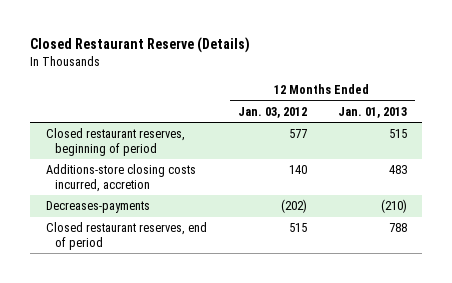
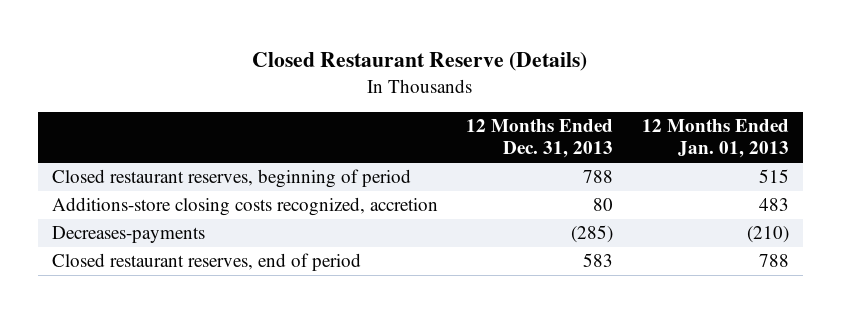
- | 12 Months Ended Jan. 03, 2012 | 12 Months Ended Jan. 01, 2013
+ | 12 Months Ended Dec. 31, 2013 | 12 Months Ended Jan. 01, 2013
- Additions-store closing costs incurred, accretion | 140 | 483
+ Additions-store closing costs recognized, accretion | 80 | 483

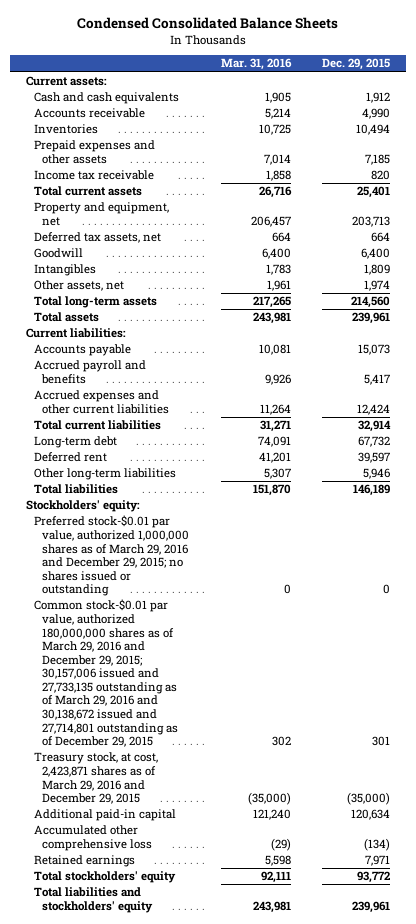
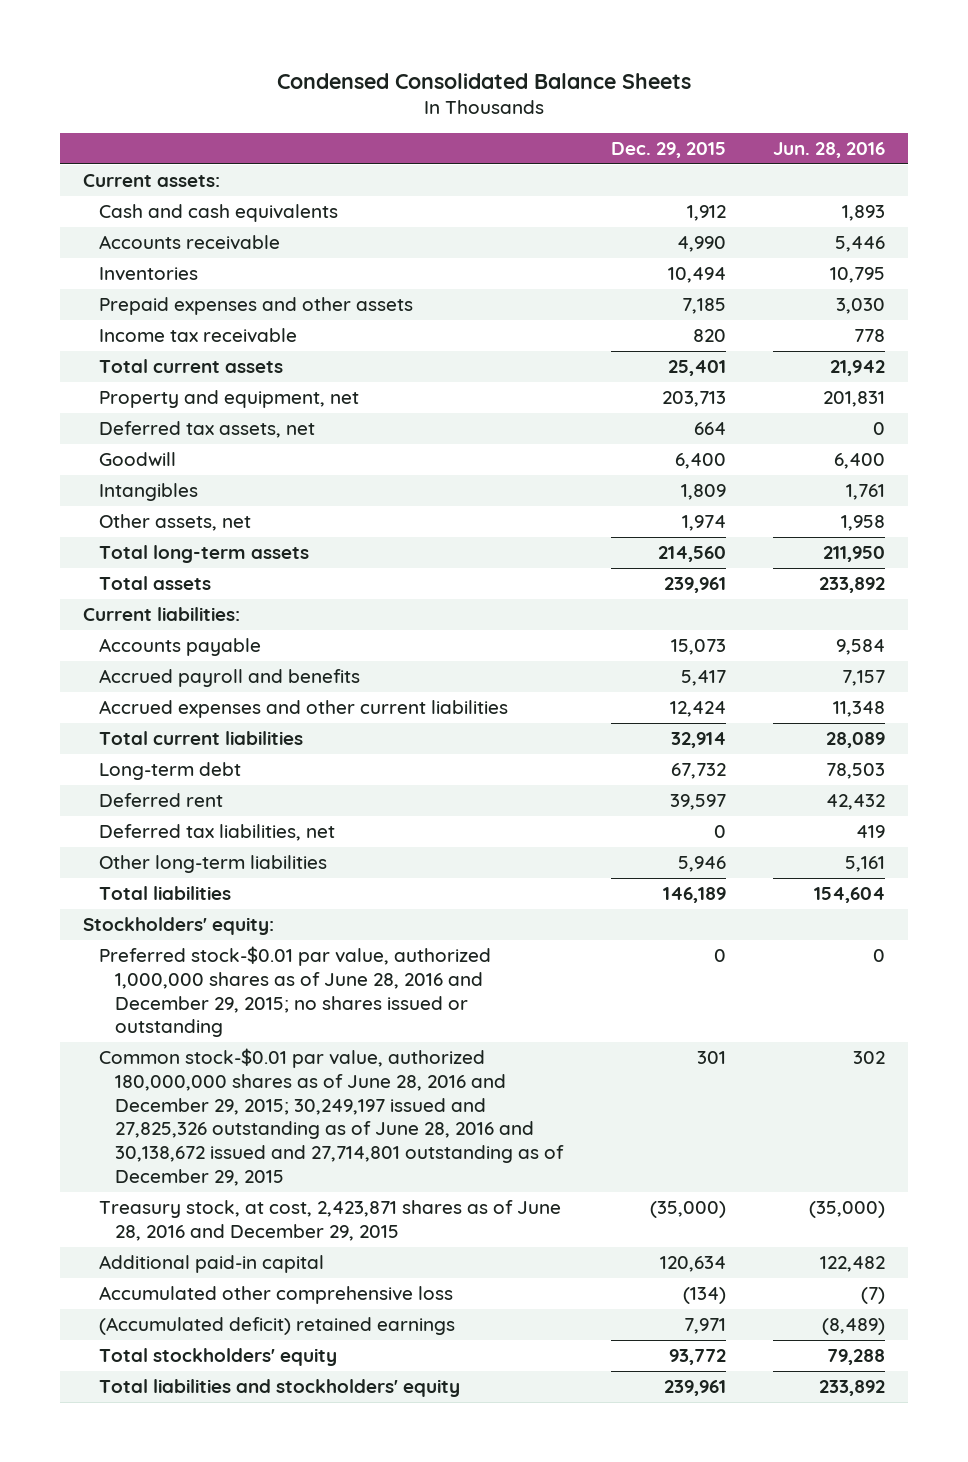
- | Mar. 31, 2016 | Dec. 29, 2015
+ | Dec. 29, 2015 | Jun. 28, 2016
+ Deferred tax liabilities, net | 0 | 419
- Preferred stock-$0.01 par value, authorized 1,000,000 shares as of March 29, 2016 and December 29, 2015; no shares issued or outstanding | 0 | 0
- Common stock-$0.01 par value, authorized 180,000,000 shares as of March 29, 2016 and December 29, 2015; 30,157,006 issued and 27,733,135 outstanding as of March 29, 2016 and 30,138,672 issued and 27,714,801 outstanding as of December 29, 2015 | 302 | 301
- Treasury stock, at cost, 2,423,871 shares as of March 29, 2016 and December 29, 2015 | (35,000) | (35,000)
+ Preferred stock-$0.01 par value, authorized 1,000,000 shares as of June 28, 2016 and December 29, 2015; no shares issued or outstanding | 0 | 0
+ Common stock-$0.01 par value, authorized 180,000,000 shares as of June 28, 2016 and December 29, 2015; 30,249,197 issued and 27,825,326 outstanding as of June 28, 2016 and 30,138,672 issued and 27,714,801 outstanding as of December 29, 2015 | 301 | 302
+ Treasury stock, at cost, 2,423,871 shares as of June 28, 2016 and December 29, 2015 | (35,000) | (35,000)
- Retained earnings | 5,598 | 7,971
+ (Accumulated deficit) retained earnings | 7,971 | (8,489)

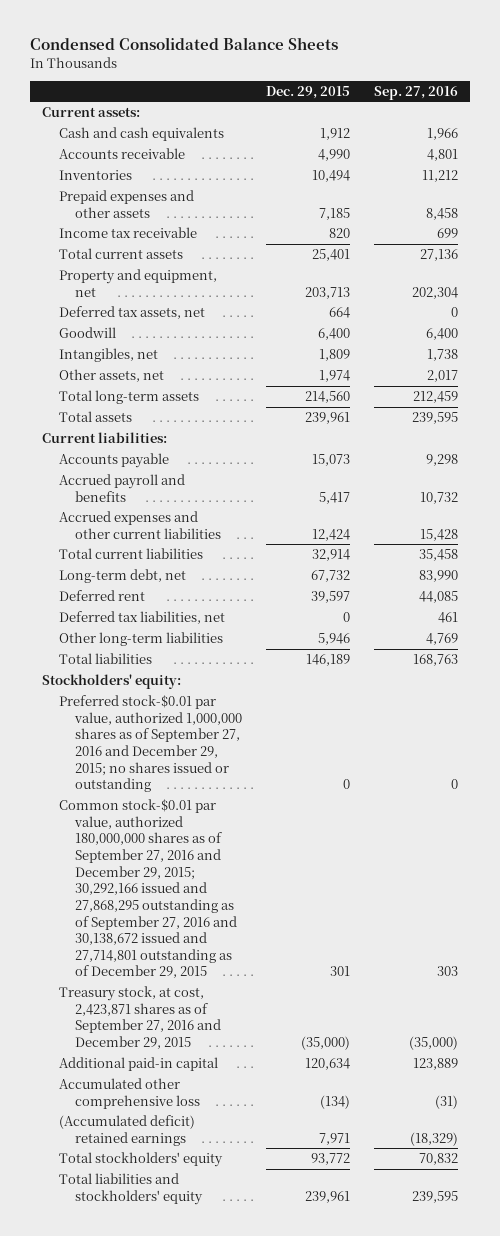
- | Dec. 29, 2015 | Jun. 28, 2016
+ | Dec. 29, 2015 | Sep. 27, 2016
- Intangibles | 1,809 | 1,761
+ Intangibles, net | 1,809 | 1,738
- Long-term debt | 67,732 | 78,503
+ Long-term debt, net | 67,732 | 83,990
- Preferred stock-$0.01 par value, authorized 1,000,000 shares as of June 28, 2016 and December 29, 2015; no shares issued or outstanding | 0 | 0
- Common stock-$0.01 par value, authorized 180,000,000 shares as of June 28, 2016 and December 29, 2015; 30,249,197 issued and 27,825,326 outstanding as of June 28, 2016 and 30,138,672 issued and 27,714,801 outstanding as of December 29, 2015 | 301 | 302
- Treasury stock, at cost, 2,423,871 shares as of June 28, 2016 and December 29, 2015 | (35,000) | (35,000)
+ Preferred stock-$0.01 par value, authorized 1,000,000 shares as of September 27, 2016 and December 29, 2015; no shares issued or outstanding | 0 | 0
+ Common stock-$0.01 par value, authorized 180,000,000 shares as of September 27, 2016 and December 29, 2015; 30,292,166 issued and 27,868,295 outstanding as of September 27, 2016 and 30,138,672 issued and 27,714,801 outstanding as of December 29, 2015 | 301 | 303
+ Treasury stock, at cost, 2,423,871 shares as of September 27, 2016 and December 29, 2015 | (35,000) | (35,000)

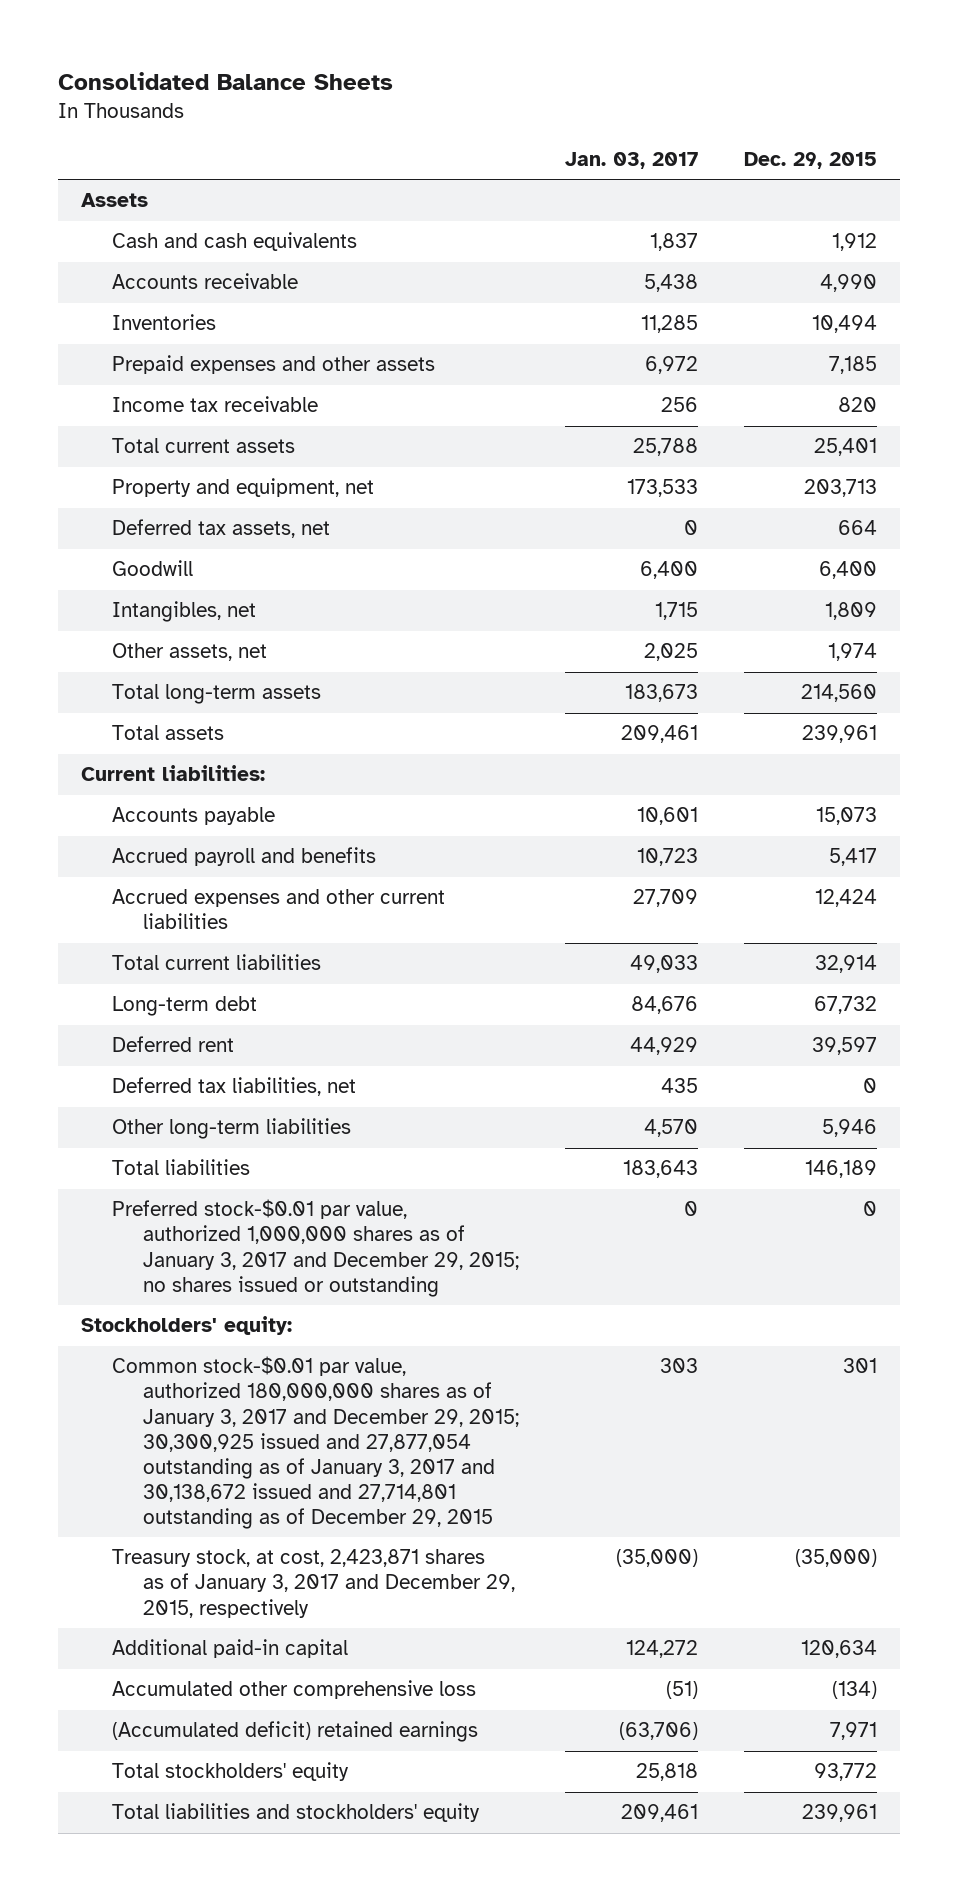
- Condensed Consolidated Balance Sheets
+ Consolidated Balance Sheets
- | Dec. 29, 2015 | Sep. 27, 2016
+ | Jan. 03, 2017 | Dec. 29, 2015
- Current assets:
+ Assets
- Long-term debt, net | 67,732 | 83,990
+ Long-term debt | 84,676 | 67,732
+ Preferred stock-$0.01 par value, authorized 1,000,000 shares as of January 3, 2017 and December 29, 2015; no shares issued or outstanding | 0 | 0
- Preferred stock-$0.01 par value, authorized 1,000,000 shares as of September 27, 2016 and December 29, 2015; no shares issued or outstanding | 0 | 0
- Common stock-$0.01 par value, authorized 180,000,000 shares as of September 27, 2016 and December 29, 2015; 30,292,166 issued and 27,868,295 outstanding as of September 27, 2016 and 30,138,672 issued and 27,714,801 outstanding as of December 29, 2015 | 301 | 303
- Treasury stock, at cost, 2,423,871 shares as of September 27, 2016 and December 29, 2015 | (35,000) | (35,000)
+ Common stock-$0.01 par value, authorized 180,000,000 shares as of January 3, 2017 and December 29, 2015; 30,300,925 issued and 27,877,054 outstanding as of January 3, 2017 and 30,138,672 issued and 27,714,801 outstanding as of December 29, 2015 | 303 | 301
+ Treasury stock, at cost, 2,423,871 shares as of January 3, 2017 and December 29, 2015, respectively | (35,000) | (35,000)

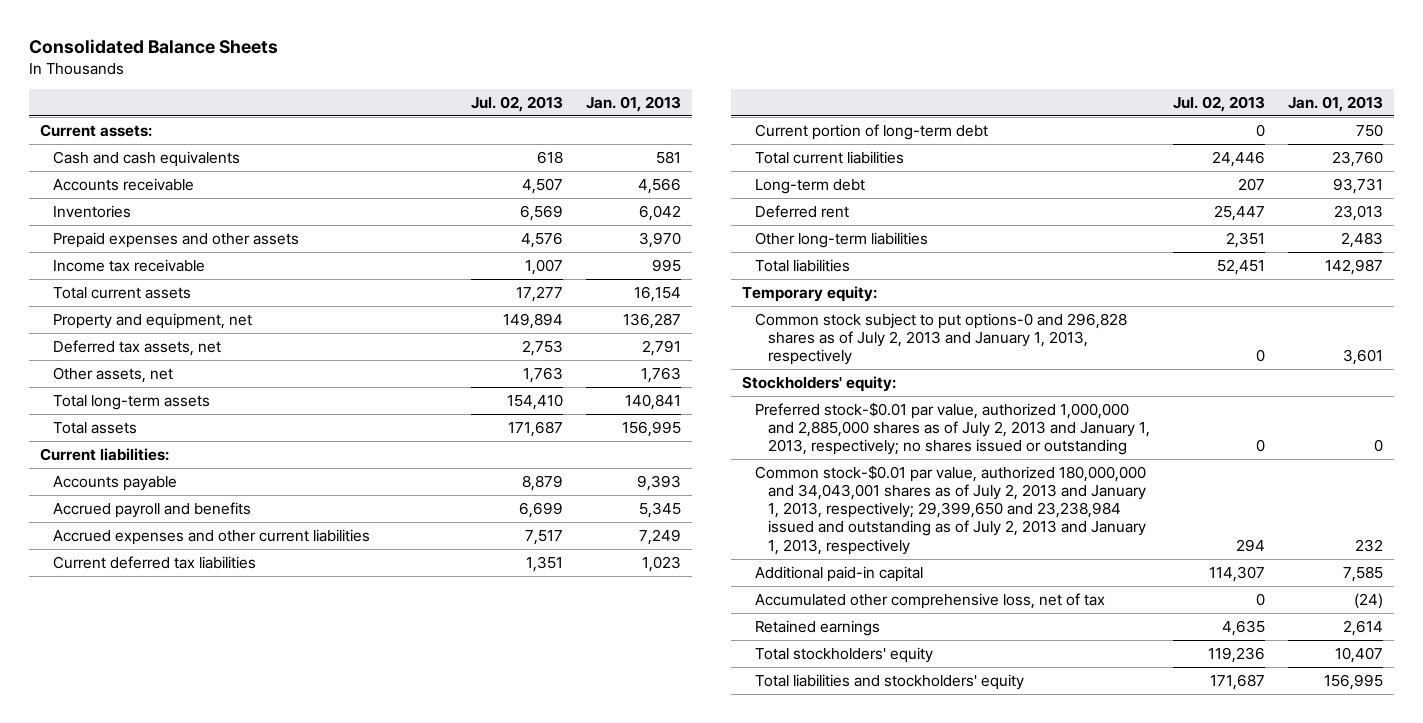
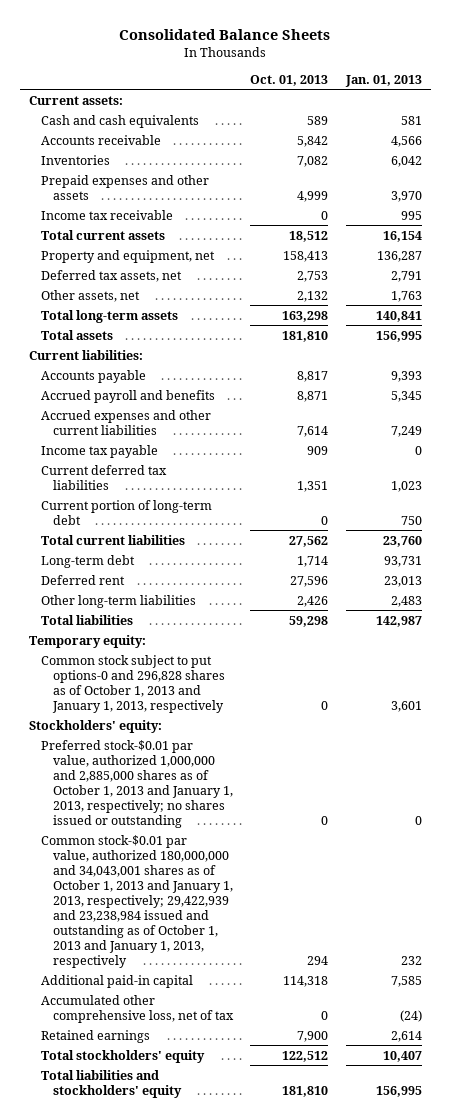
- | Jul. 02, 2013 | Jan. 01, 2013
+ | Oct. 01, 2013 | Jan. 01, 2013
+ Income tax payable | 909 | 0
- Common stock subject to put options-0 and 296,828 shares as of July 2, 2013 and January 1, 2013, respectively | 0 | 3,601
+ Common stock subject to put options-0 and 296,828 shares as of October 1, 2013 and January 1, 2013, respectively | 0 | 3,601
- Preferred stock-$0.01 par value, authorized 1,000,000 and 2,885,000 shares as of July 2, 2013 and January 1, 2013, respectively; no shares issued or outstanding | 0 | 0
- Common stock-$0.01 par value, authorized 180,000,000 and 34,043,001 shares as of July 2, 2013 and January 1, 2013, respectively; 29,399,650 and 23,238,984 issued and outstanding as of July 2, 2013 and January 1, 2013, respectively | 294 | 232
+ Preferred stock-$0.01 par value, authorized 1,000,000 and 2,885,000 shares as of October 1, 2013 and January 1, 2013, respectively; no shares issued or outstanding | 0 | 0
+ Common stock-$0.01 par value, authorized 180,000,000 and 34,043,001 shares as of October 1, 2013 and January 1, 2013, respectively; 29,422,939 and 23,238,984 issued and outstanding as of October 1, 2013 and January 1, 2013, respectively | 294 | 232

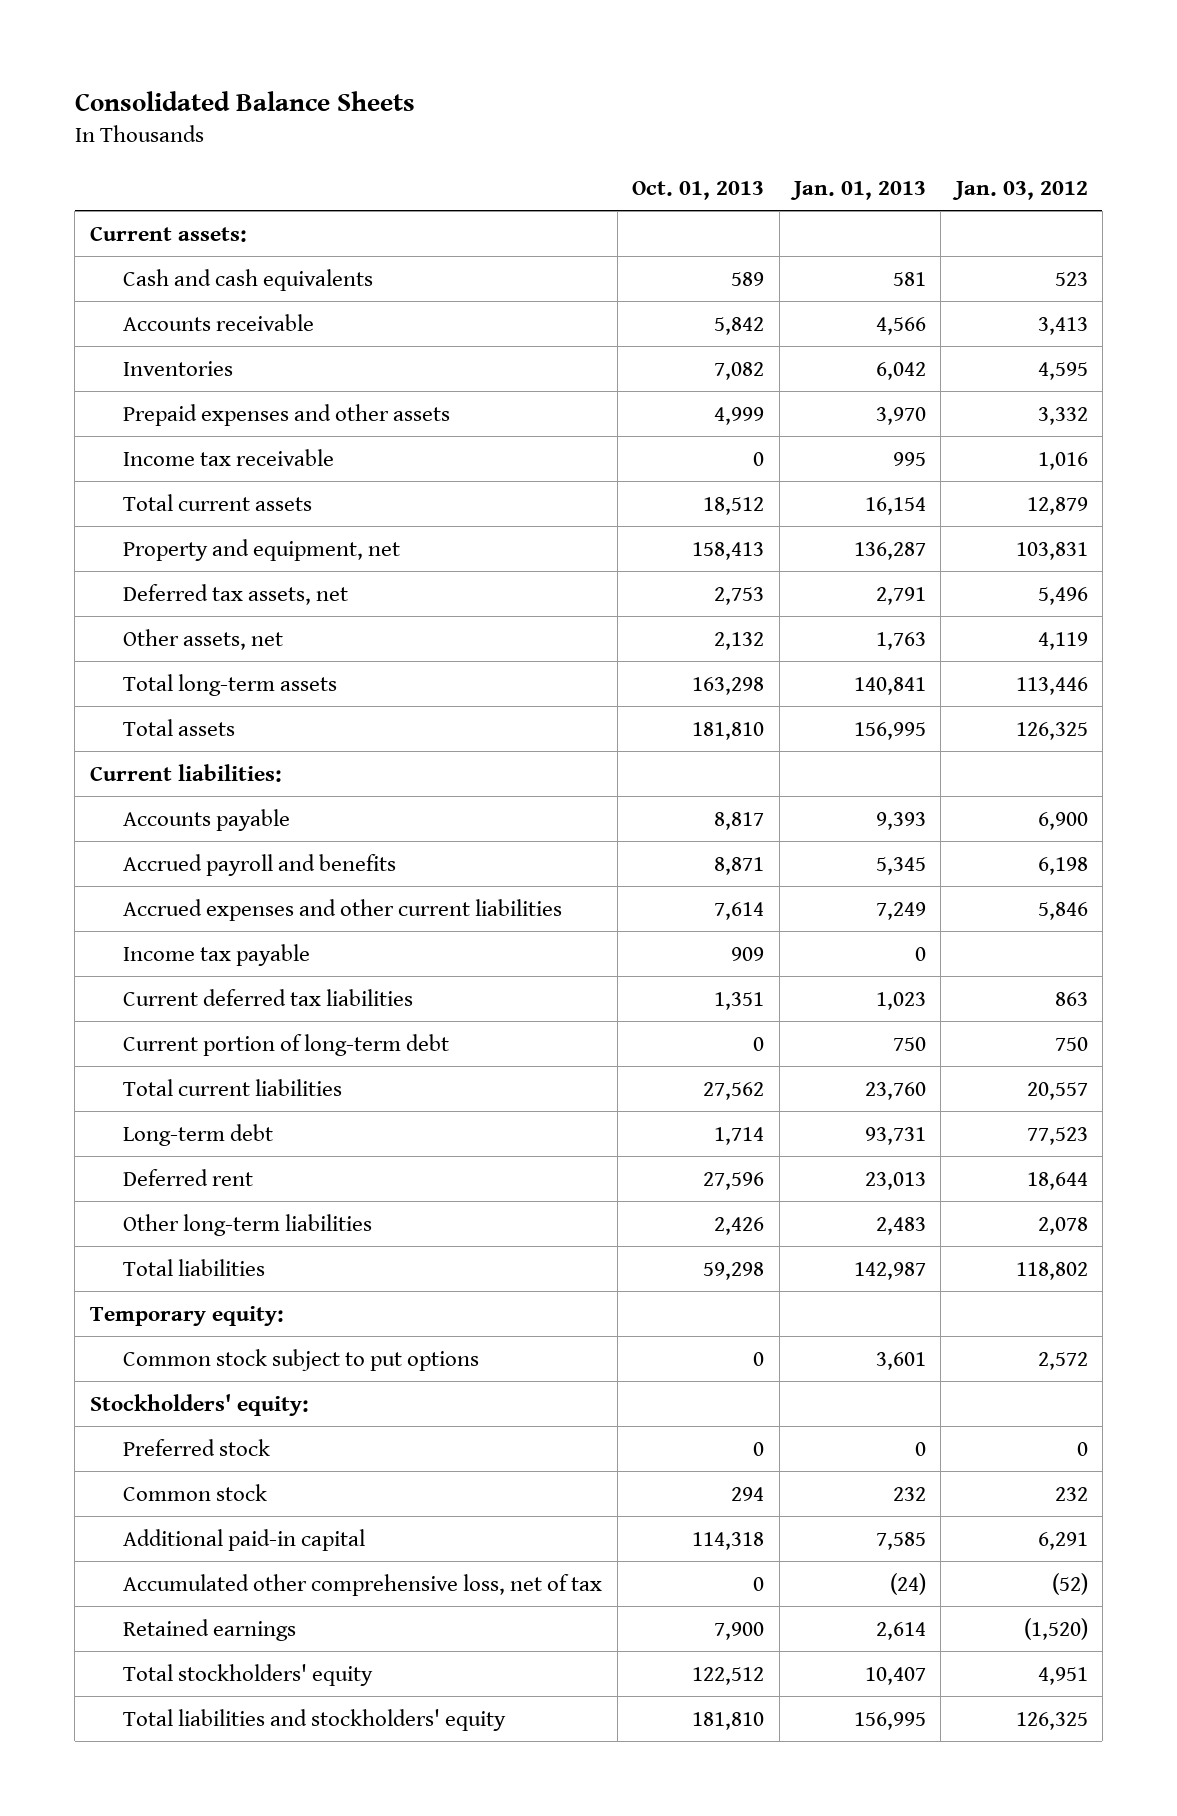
- | Oct. 01, 2013 | Jan. 01, 2013
+ | Oct. 01, 2013 | Jan. 01, 2013 | Jan. 03, 2012
- Common stock subject to put options-0 and 296,828 shares as of October 1, 2013 and January 1, 2013, respectively | 0 | 3,601
+ Common stock subject to put options | 0 | 3,601 | 2,572
- Preferred stock-$0.01 par value, authorized 1,000,000 and 2,885,000 shares as of October 1, 2013 and January 1, 2013, respectively; no shares issued or outstanding | 0 | 0
- Common stock-$0.01 par value, authorized 180,000,000 and 34,043,001 shares as of October 1, 2013 and January 1, 2013, respectively; 29,422,939 and 23,238,984 issued and outstanding as of October 1, 2013 and January 1, 2013, respectively | 294 | 232
+ Preferred stock | 0 | 0 | 0
+ Common stock | 294 | 232 | 232

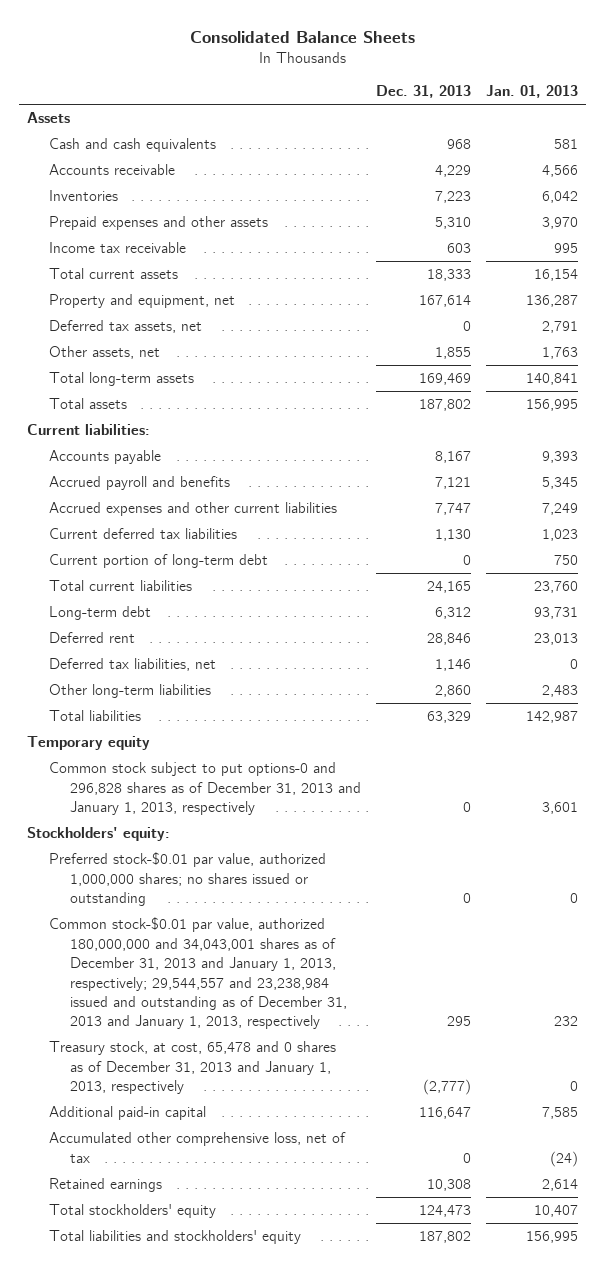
- | Oct. 01, 2013 | Jan. 01, 2013 | Jan. 03, 2012
+ | Dec. 31, 2013 | Jan. 01, 2013
- Current assets:
+ Assets
- Income tax payable | 909 | 0 |
+ Deferred tax liabilities, net | 1,146 | 0
- Temporary equity:
- Common stock subject to put options | 0 | 3,601 | 2,572
+ Temporary equity
+ Common stock subject to put options-0 and 296,828 shares as of December 31, 2013 and January 1, 2013, respectively | 0 | 3,601
- Preferred stock | 0 | 0 | 0
- Common stock | 294 | 232 | 232
+ Preferred stock-$0.01 par value, authorized 1,000,000 shares; no shares issued or outstanding | 0 | 0
+ Common stock-$0.01 par value, authorized 180,000,000 and 34,043,001 shares as of December 31, 2013 and January 1, 2013, respectively; 29,544,557 and 23,238,984 issued and outstanding as of December 31, 2013 and January 1, 2013, respectively | 295 | 232
+ Treasury stock, at cost, 65,478 and 0 shares as of December 31, 2013 and January 1, 2013, respectively | (2,777) | 0

